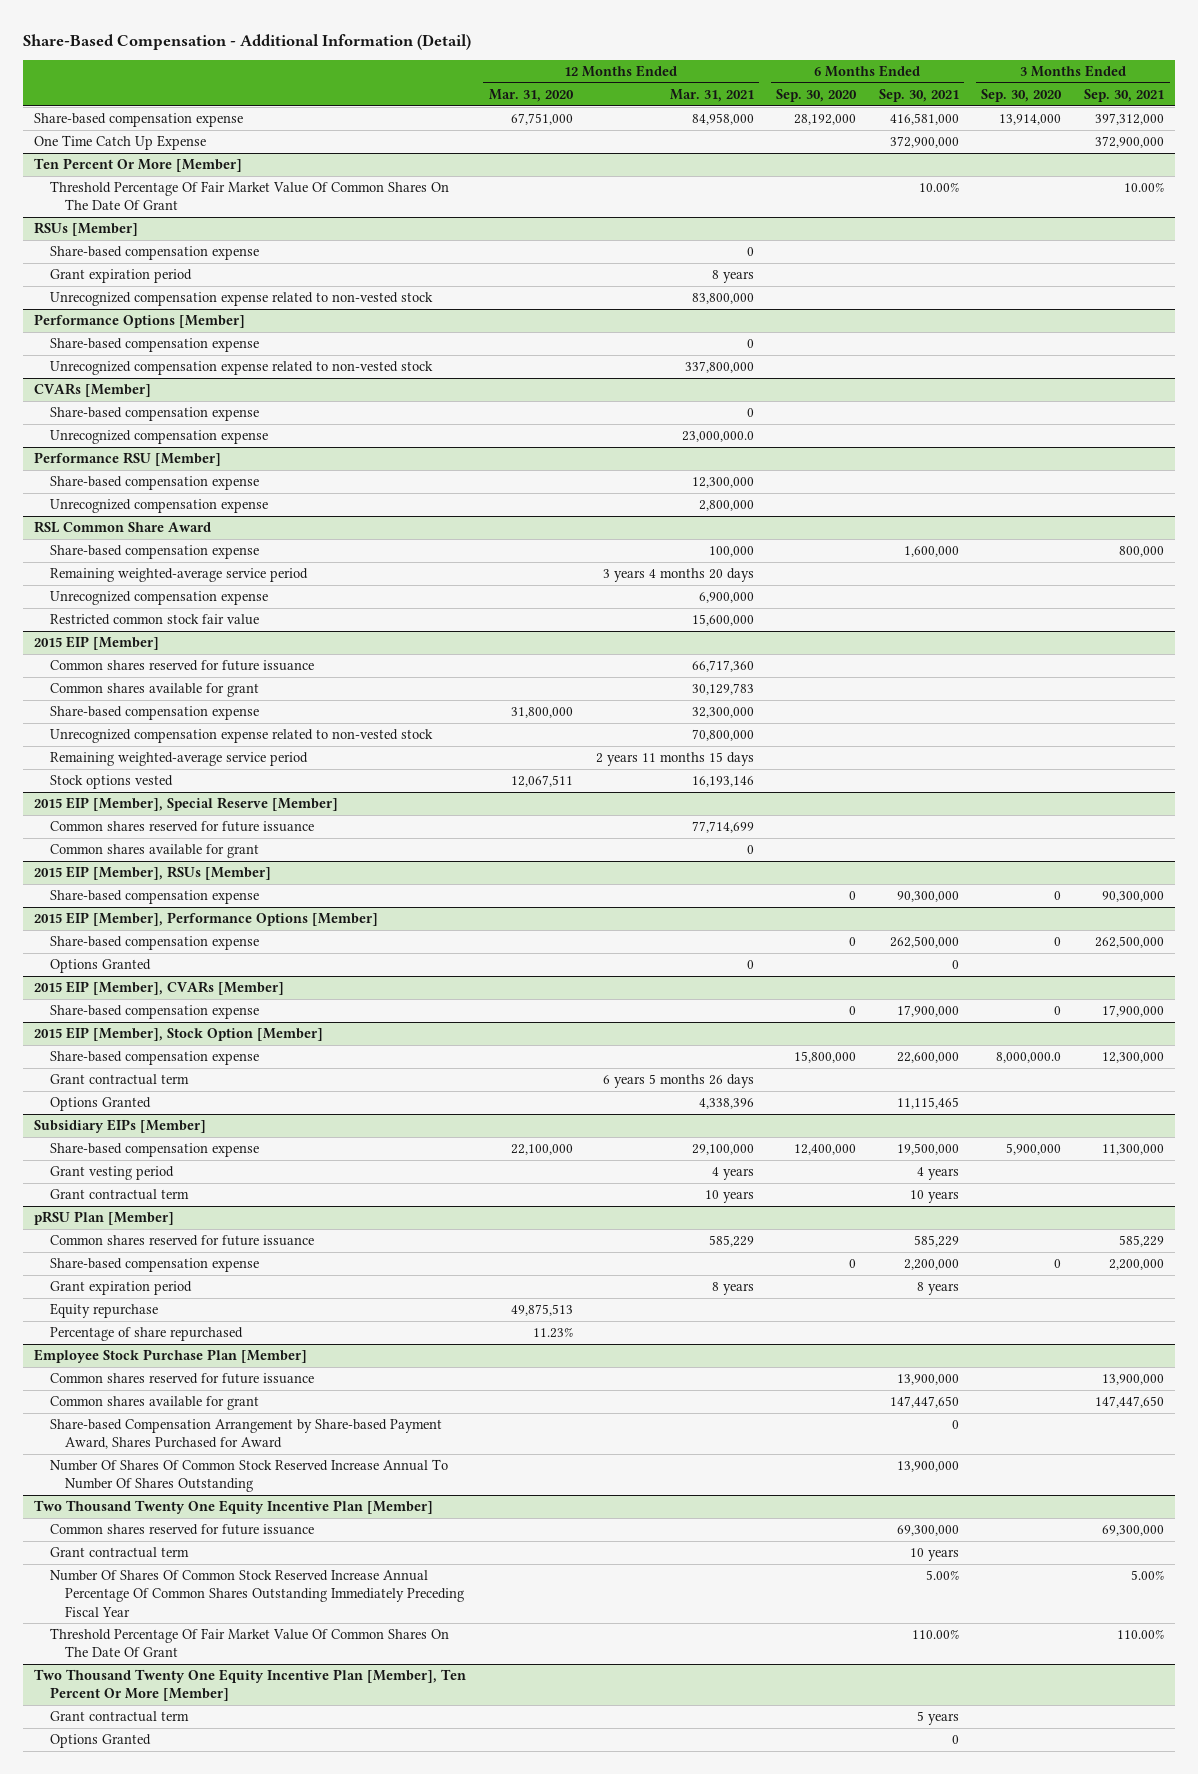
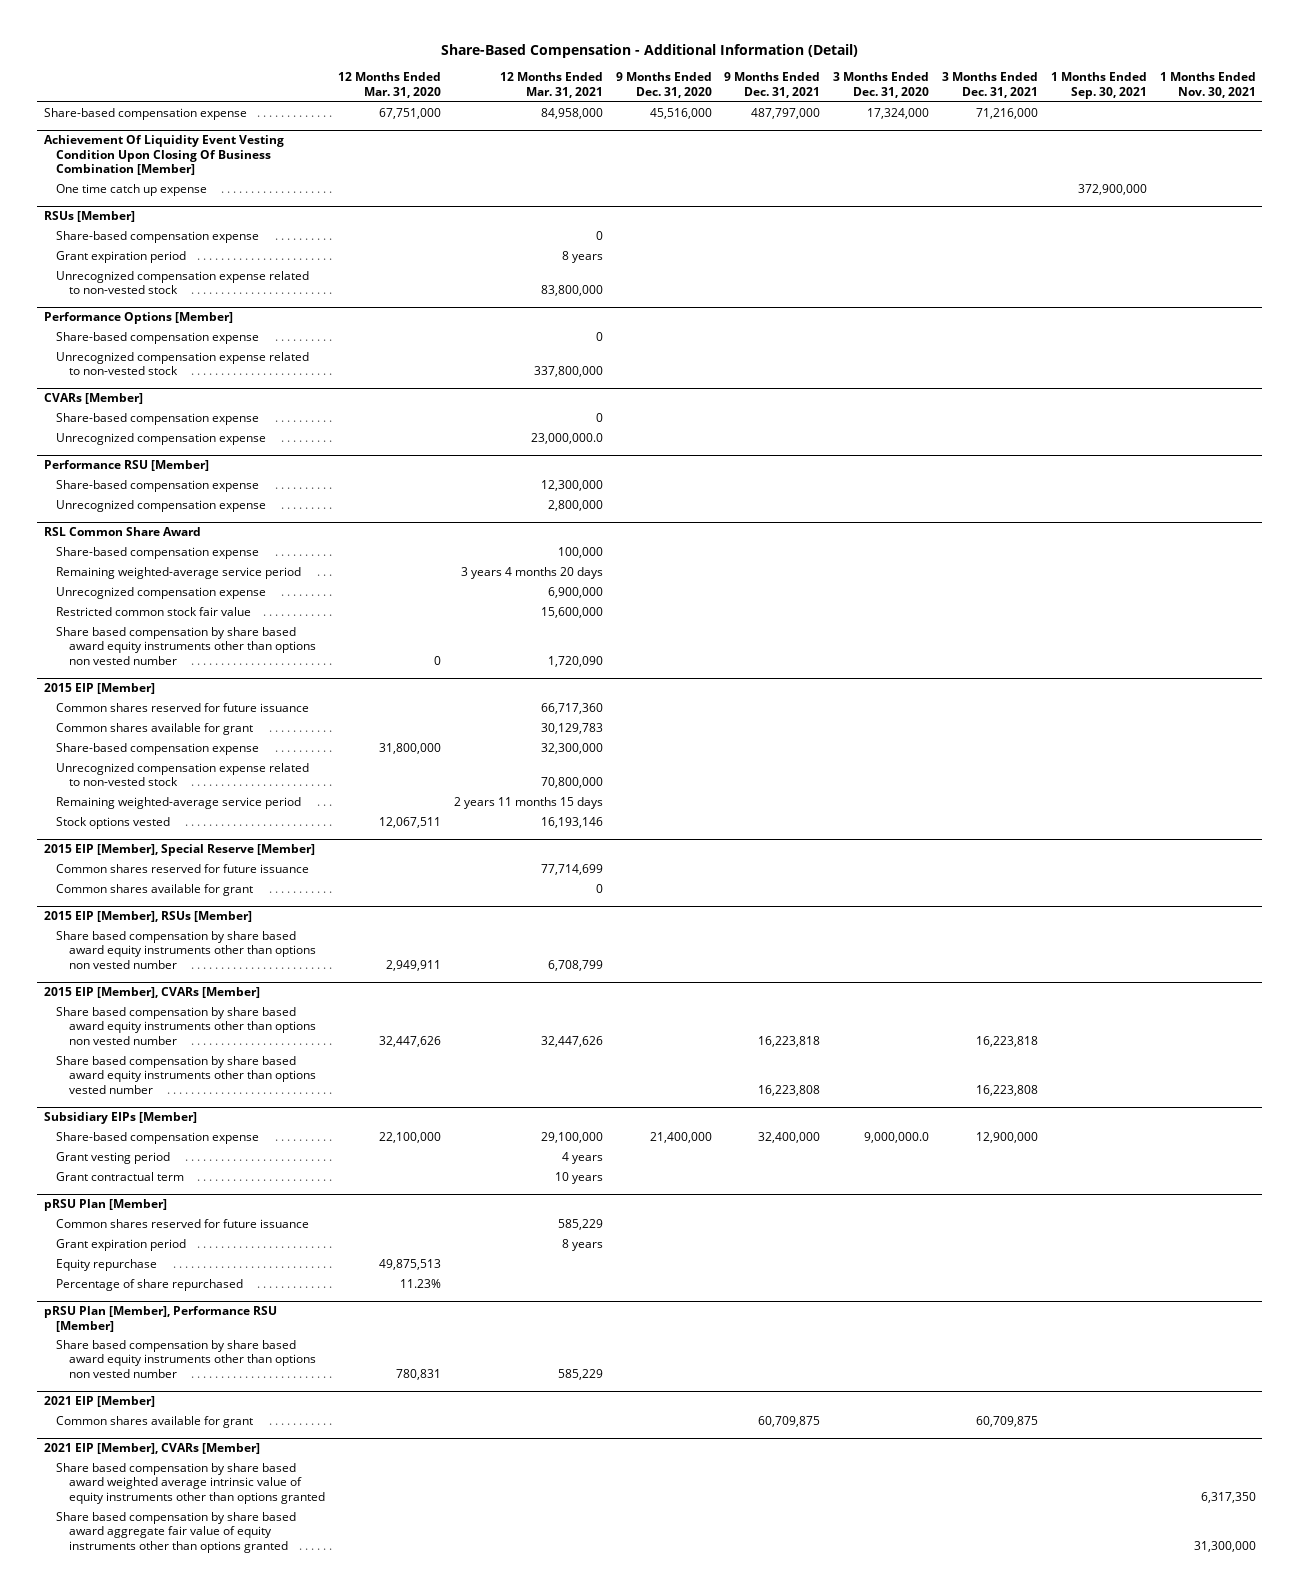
- | 12 Months Ended Mar. 31, 2020 | 12 Months Ended Mar. 31, 2021 | 6 Months Ended Sep. 30, 2020 | 6 Months Ended Sep. 30, 2021 | 3 Months Ended Sep. 30, 2020 | 3 Months Ended Sep. 30, 2021
+ | 12 Months Ended Mar. 31, 2020 | 12 Months Ended Mar. 31, 2021 | 9 Months Ended Dec. 31, 2020 | 9 Months Ended Dec. 31, 2021 | 3 Months Ended Dec. 31, 2020 | 3 Months Ended Dec. 31, 2021 | 1 Months Ended Sep. 30, 2021 | 1 Months Ended Nov. 30, 2021
- One Time Catch Up Expense | | | | 372,900,000 | | 372,900,000
- Ten Percent Or More [Member]
- Threshold Percentage Of Fair Market Value Of Common Shares On The Date Of Grant | | | | 10.00% | | 10.00%
+ Achievement Of Liquidity Event Vesting Condition Upon Closing Of Business Combination [Member]
+ One time catch up expense | | | | | | | 372,900,000 |
@ RSL Common Share Award
+ Share based compensation by share based award equity instruments other than options non vested number | 0 | 1,720,090 | | | | | |
@ 2015 EIP [Member], RSUs [Member]
- Share-based compensation expense | | | 0 | 90,300,000 | 0 | 90,300,000
- 2015 EIP [Member], Performance Options [Member]
- Share-based compensation expense | | | 0 | 262,500,000 | 0 | 262,500,000
- Options Granted | | 0 | | 0 | |
@ 2015 EIP [Member], RSUs [Member]
+ Share based compensation by share based award equity instruments other than options non vested number | 2,949,911 | 6,708,799 | | | | | |
@ 2015 EIP [Member], CVARs [Member]
- Share-based compensation expense | | | 0 | 17,900,000 | 0 | 17,900,000
- 2015 EIP [Member], Stock Option [Member]
- Share-based compensation expense | | | 15,800,000 | 22,600,000 | 8,000,000.0 | 12,300,000
- Grant contractual term | | 6 years 5 months 26 days | | | |
- Options Granted | | 4,338,396 | | 11,115,465 | |
@ 2015 EIP [Member], CVARs [Member]
+ Share based compensation by share based award equity instruments other than options non vested number | 32,447,626 | 32,447,626 | | 16,223,818 | | 16,223,818 | |
+ Share based compensation by share based award equity instruments other than options vested number | | | | 16,223,808 | | 16,223,808 | |
@ pRSU Plan [Member]
- Share-based compensation expense | | | 0 | 2,200,000 | 0 | 2,200,000
- Employee Stock Purchase Plan [Member]
- Common shares reserved for future issuance | | | | 13,900,000 | | 13,900,000
+ pRSU Plan [Member], Performance RSU [Member]
+ Share based compensation by share based award equity instruments other than options non vested number | 780,831 | 585,229 | | | | | |
+ 2021 EIP [Member]
- Share-based Compensation Arrangement by Share-based Payment Award, Shares Purchased for Award | | | | 0 | |
- Number Of Shares Of Common Stock Reserved Increase Annual To Number Of Shares Outstanding | | | | 13,900,000 | |
- Two Thousand Twenty One Equity Incentive Plan [Member]
- Common shares reserved for future issuance | | | | 69,300,000 | | 69,300,000
- Grant contractual term | | | | 10 years | |
- Number Of Shares Of Common Stock Reserved Increase Annual Percentage Of Common Shares Outstanding Immediately Preceding Fiscal Year | | | | 5.00% | | 5.00%
- Threshold Percentage Of Fair Market Value Of Common Shares On The Date Of Grant | | | | 110.00% | | 110.00%
- Two Thousand Twenty One Equity Incentive Plan [Member], Ten Percent Or More [Member]
- Grant contractual term | | | | 5 years | |
- Options Granted | | | | 0 | |
+ 2021 EIP [Member], CVARs [Member]
+ Share based compensation by share based award weighted average intrinsic value of equity instruments other than options granted | | | | | | | | 6,317,350
+ Share based compensation by share based award aggregate fair value of equity instruments other than options granted | | | | | | | | 31,300,000

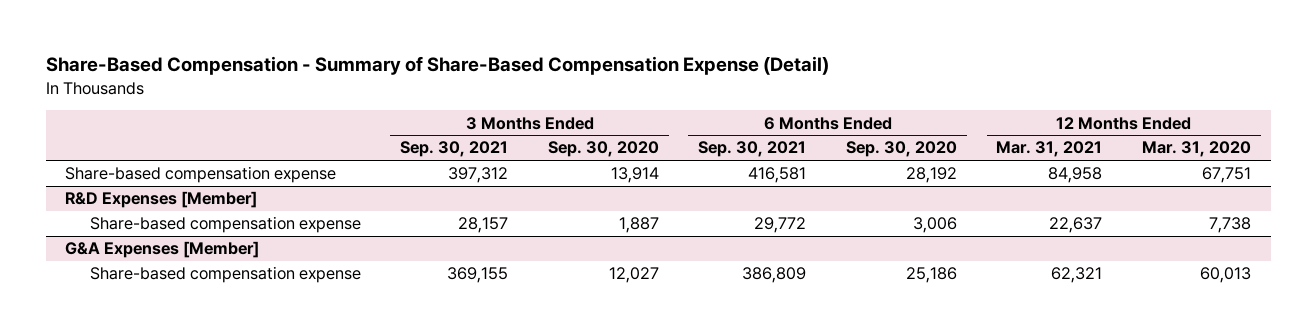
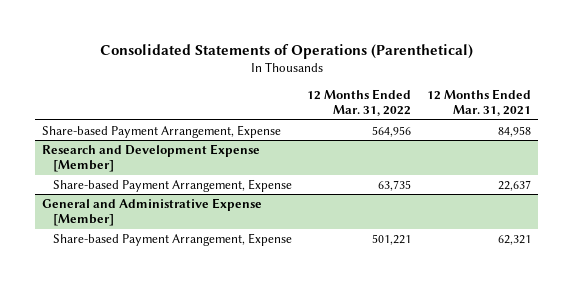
- Share-Based Compensation - Summary of Share-Based Compensation Expense (Detail)
+ Consolidated Statements of Operations (Parenthetical)
- | 3 Months Ended Sep. 30, 2021 | 3 Months Ended Sep. 30, 2020 | 6 Months Ended Sep. 30, 2021 | 6 Months Ended Sep. 30, 2020 | 12 Months Ended Mar. 31, 2021 | 12 Months Ended Mar. 31, 2020
+ | 12 Months Ended Mar. 31, 2022 | 12 Months Ended Mar. 31, 2021
- Share-based compensation expense | 397,312 | 13,914 | 416,581 | 28,192 | 84,958 | 67,751
- R&D Expenses [Member]
- Share-based compensation expense | 28,157 | 1,887 | 29,772 | 3,006 | 22,637 | 7,738
- G&A Expenses [Member]
- Share-based compensation expense | 369,155 | 12,027 | 386,809 | 25,186 | 62,321 | 60,013
+ Share-based Payment Arrangement, Expense | 564,956 | 84,958
+ Research and Development Expense [Member]
+ Share-based Payment Arrangement, Expense | 63,735 | 22,637
+ General and Administrative Expense [Member]
+ Share-based Payment Arrangement, Expense | 501,221 | 62,321

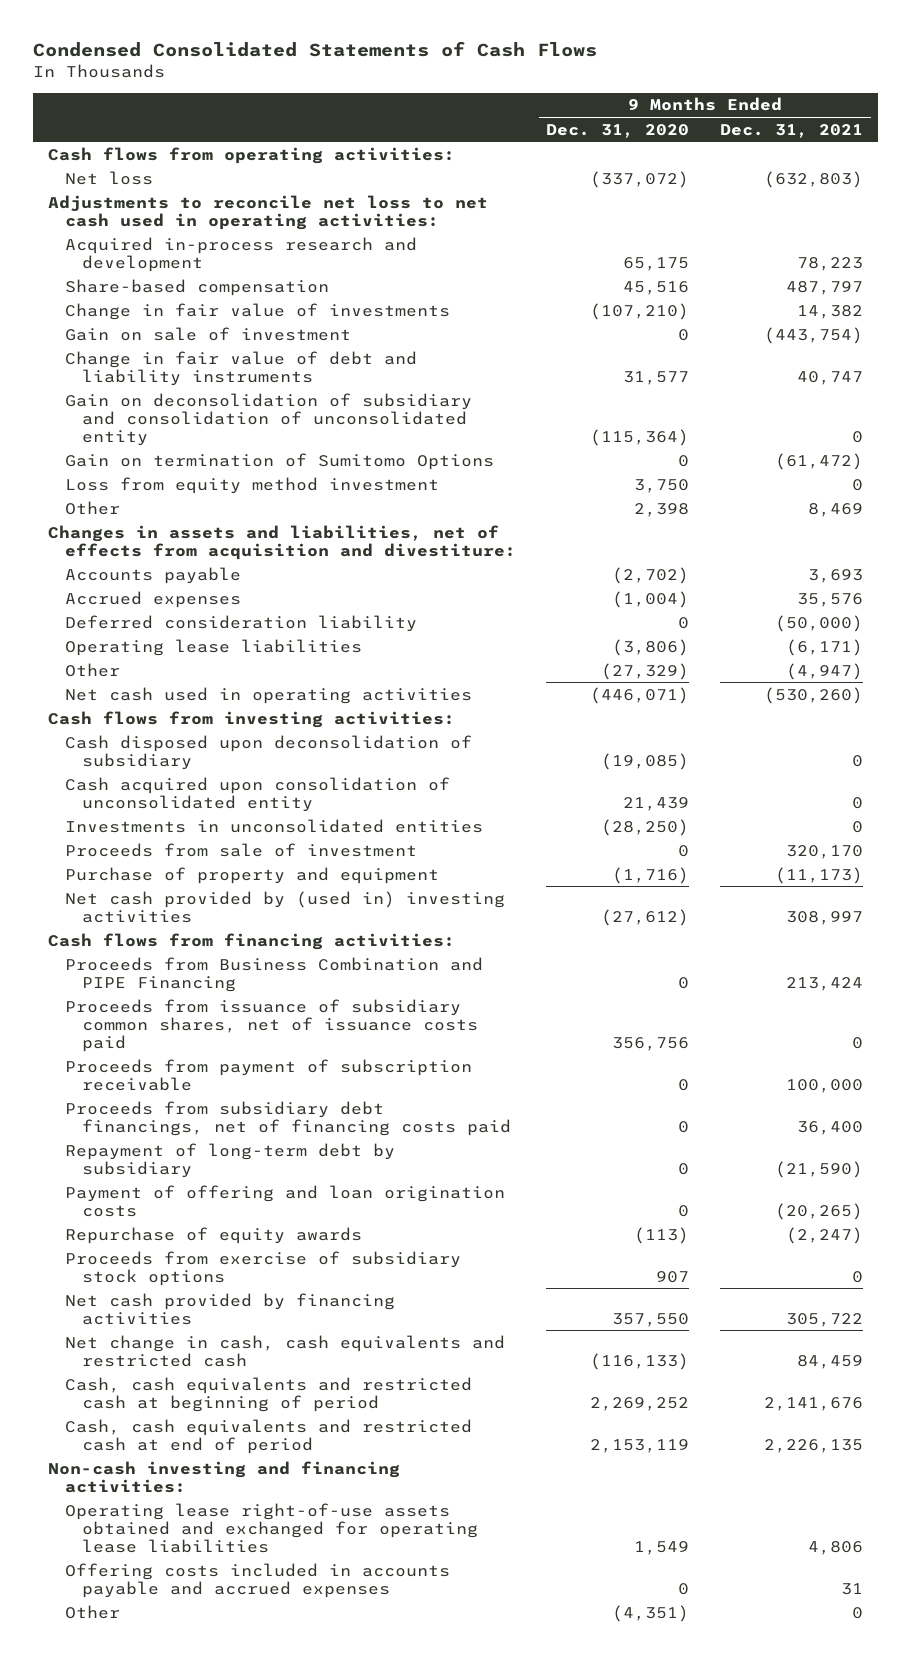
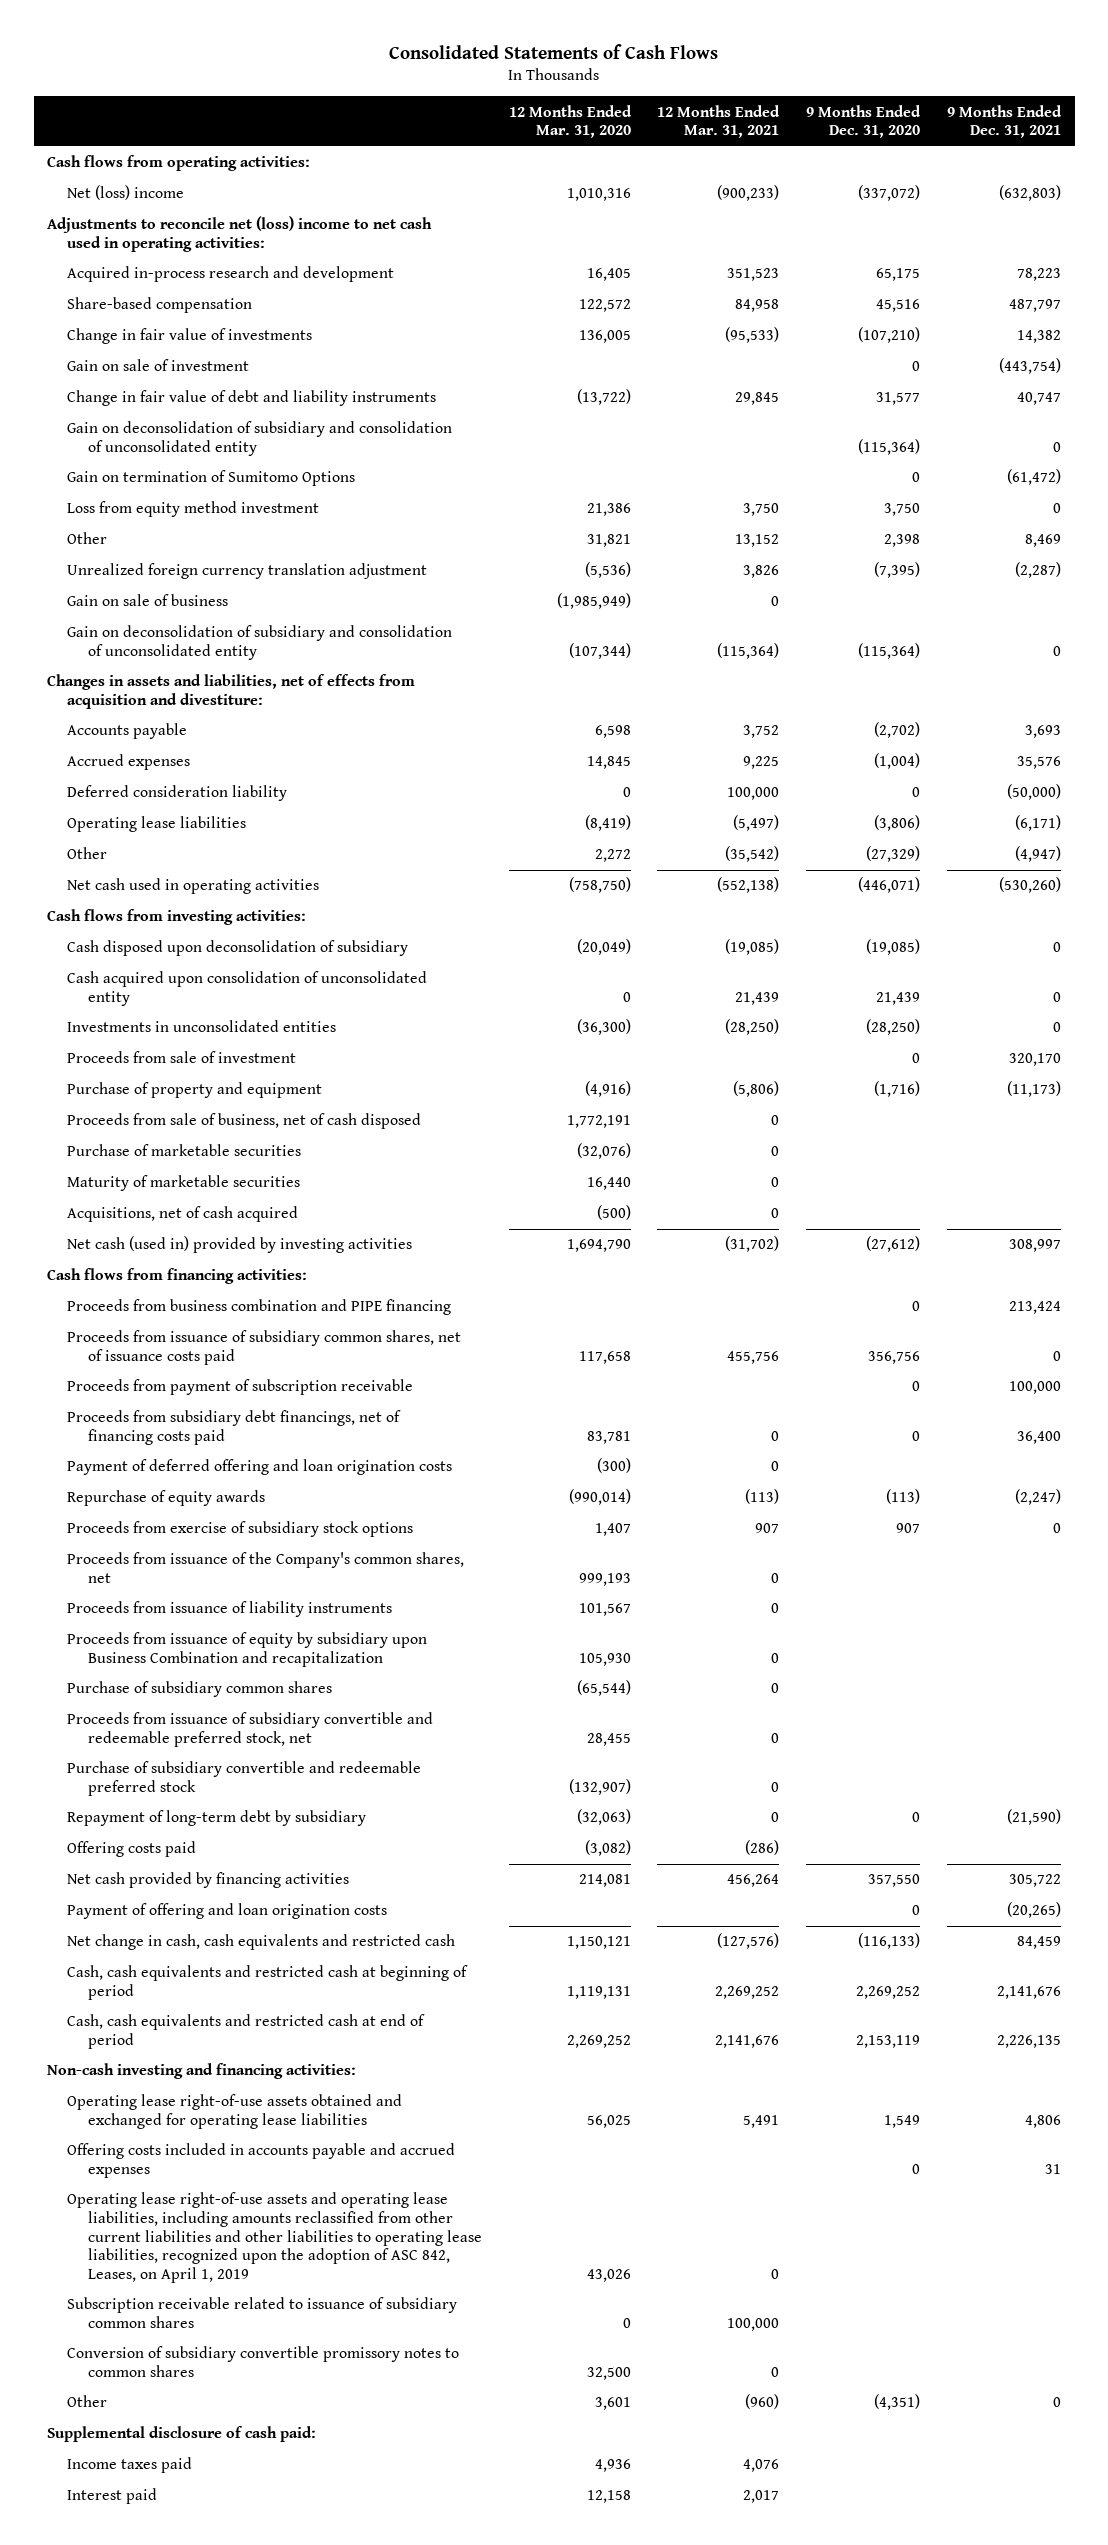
- Condensed Consolidated Statements of Cash Flows
+ Consolidated Statements of Cash Flows
- | 9 Months Ended Dec. 31, 2020 | 9 Months Ended Dec. 31, 2021
+ | 12 Months Ended Mar. 31, 2020 | 12 Months Ended Mar. 31, 2021 | 9 Months Ended Dec. 31, 2020 | 9 Months Ended Dec. 31, 2021
- Net loss | (337,072) | (632,803)
- Adjustments to reconcile net loss to net cash used in operating activities:
+ Net (loss) income | 1,010,316 | (900,233) | (337,072) | (632,803)
+ Adjustments to reconcile net (loss) income to net cash used in operating activities:
+ Unrealized foreign currency translation adjustment | (5,536) | 3,826 | (7,395) | (2,287)
+ Gain on sale of business | (1,985,949) | 0 | |
+ Gain on deconsolidation of subsidiary and consolidation of unconsolidated entity | (107,344) | (115,364) | (115,364) | 0
- Net cash provided by (used in) investing activities | (27,612) | 308,997
+ Proceeds from sale of business, net of cash disposed | 1,772,191 | 0 | |
+ Purchase of marketable securities | (32,076) | 0 | |
+ Maturity of marketable securities | 16,440 | 0 | |
+ Acquisitions, net of cash acquired | (500) | 0 | |
+ Net cash (used in) provided by investing activities | 1,694,790 | (31,702) | (27,612) | 308,997
- Proceeds from Business Combination and PIPE Financing | 0 | 213,424
+ Proceeds from business combination and PIPE financing | | | 0 | 213,424
+ Payment of deferred offering and loan origination costs | (300) | 0 | |
+ Proceeds from issuance of the Company's common shares, net | 999,193 | 0 | |
+ Proceeds from issuance of liability instruments | 101,567 | 0 | |
+ Proceeds from issuance of equity by subsidiary upon Business Combination and recapitalization | 105,930 | 0 | |
+ Purchase of subsidiary common shares | (65,544) | 0 | |
+ Proceeds from issuance of subsidiary convertible and redeemable preferred stock, net | 28,455 | 0 | |
+ Purchase of subsidiary convertible and redeemable preferred stock | (132,907) | 0 | |
moved down: Repayment of long-term debt by subsidiary | (32,063) | 0 | 0 | (21,590)
+ Offering costs paid | (3,082) | (286) | |
moved down: Payment of offering and loan origination costs | | | 0 | (20,265)
+ Operating lease right-of-use assets and operating lease liabilities, including amounts reclassified from other current liabilities and other liabilities to operating lease liabilities, recognized upon the adoption of ASC 842, Leases, on April 1, 2019 | 43,026 | 0 | |
+ Subscription receivable related to issuance of subsidiary common shares | 0 | 100,000 | |
+ Conversion of subsidiary convertible promissory notes to common shares | 32,500 | 0 | |
+ Supplemental disclosure of cash paid:
+ Income taxes paid | 4,936 | 4,076 | |
+ Interest paid | 12,158 | 2,017 | |

